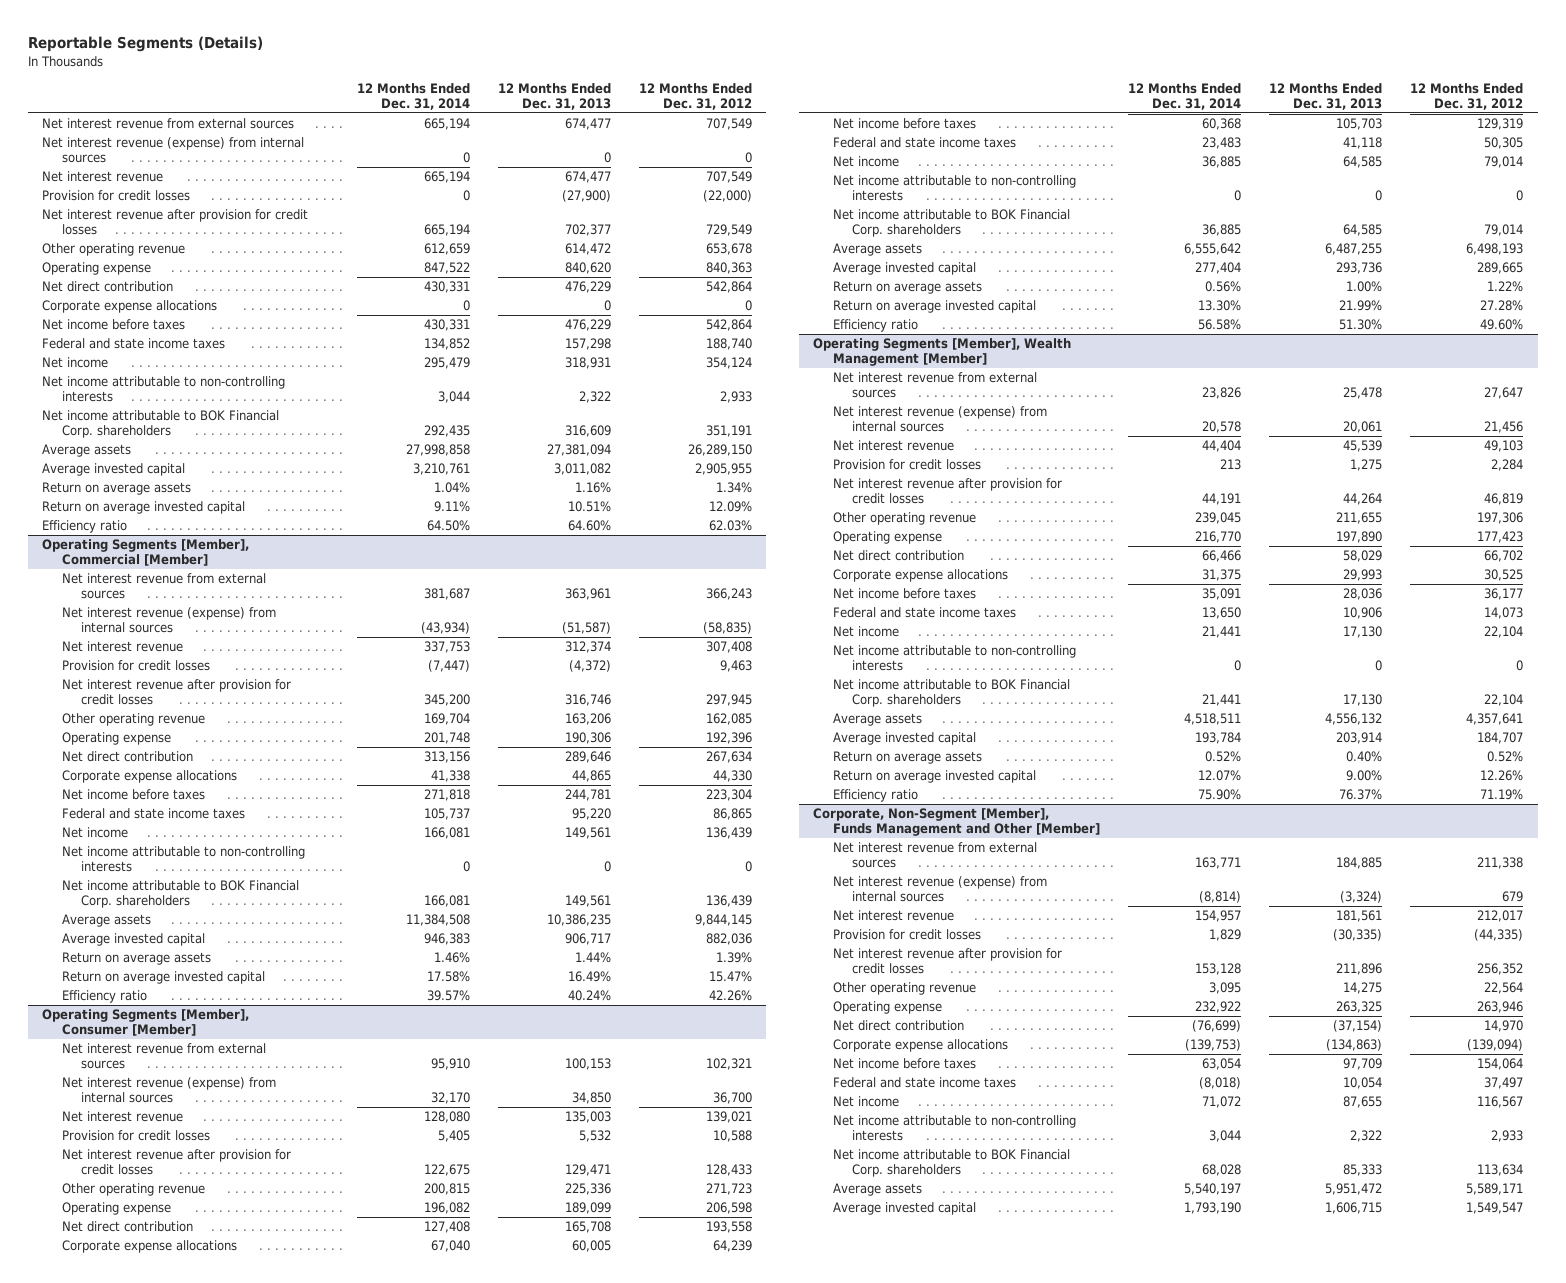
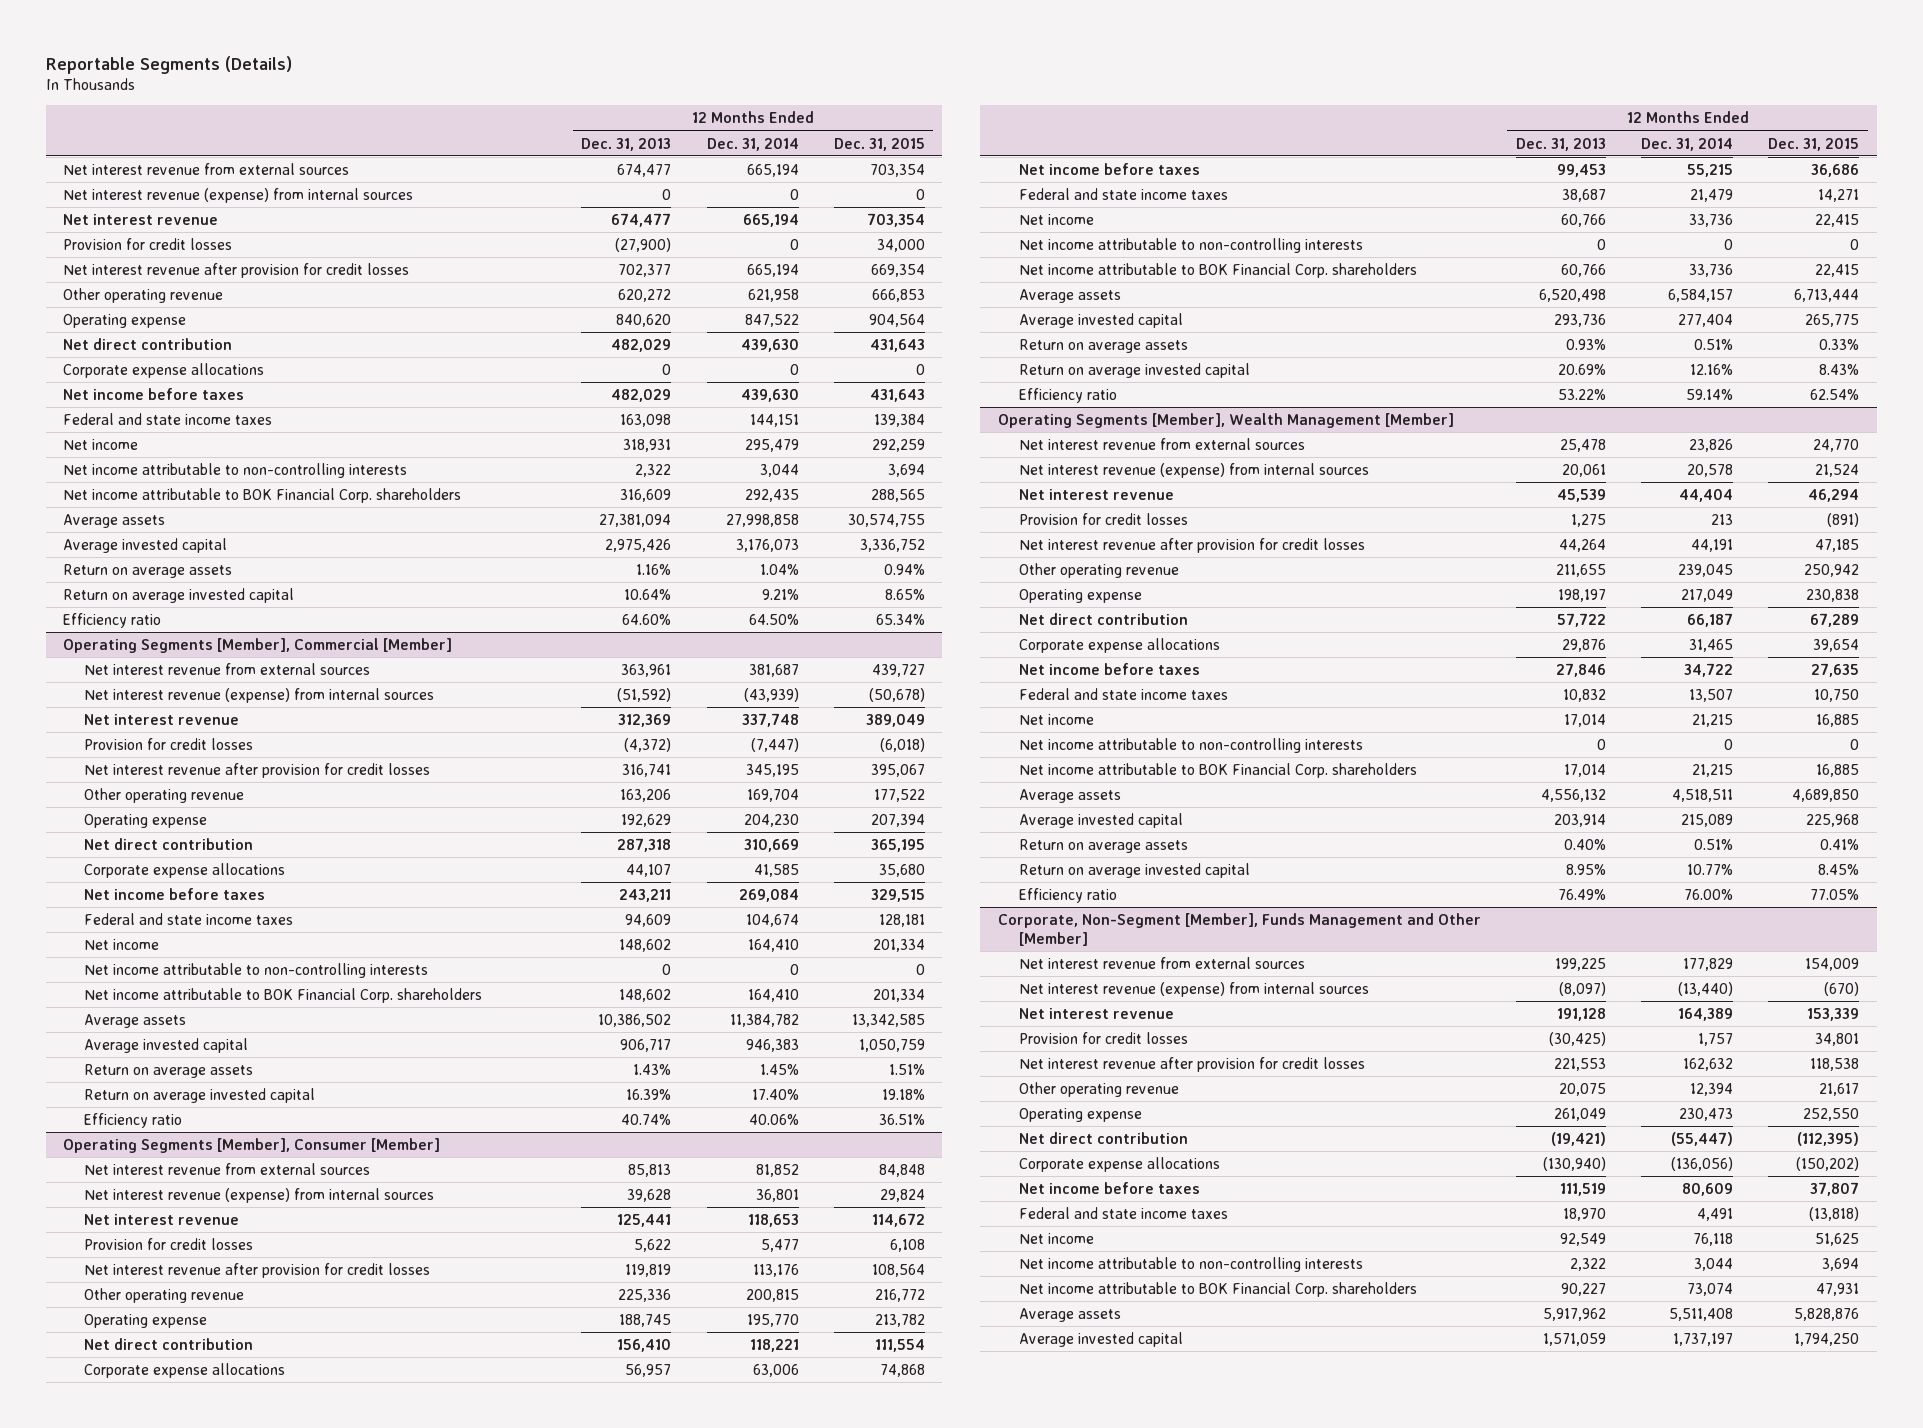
- | 12 Months Ended Dec. 31, 2014 | 12 Months Ended Dec. 31, 2013 | 12 Months Ended Dec. 31, 2012
+ | 12 Months Ended Dec. 31, 2013 | 12 Months Ended Dec. 31, 2014 | 12 Months Ended Dec. 31, 2015
- Other operating revenue | 612,659 | 614,472 | 653,678
+ Other operating revenue | 620,272 | 621,958 | 666,853
- Net direct contribution | 430,331 | 476,229 | 542,864
+ Net direct contribution | 482,029 | 439,630 | 431,643
- Net income before taxes | 430,331 | 476,229 | 542,864
- Federal and state income taxes | 134,852 | 157,298 | 188,740
+ Net income before taxes | 482,029 | 439,630 | 431,643
+ Federal and state income taxes | 163,098 | 144,151 | 139,384
- Average invested capital | 3,210,761 | 3,011,082 | 2,905,955
+ Average invested capital | 2,975,426 | 3,176,073 | 3,336,752
- Return on average invested capital | 9.11% | 10.51% | 12.09%
+ Return on average invested capital | 10.64% | 9.21% | 8.65%
@ Operating Segments [Member], Commercial [Member]
- Net interest revenue (expense) from internal sources | (43,934) | (51,587) | (58,835)
- Net interest revenue | 337,753 | 312,374 | 307,408
+ Net interest revenue (expense) from internal sources | (51,592) | (43,939) | (50,678)
+ Net interest revenue | 312,369 | 337,748 | 389,049
- Net interest revenue after provision for credit losses | 345,200 | 316,746 | 297,945
+ Net interest revenue after provision for credit losses | 316,741 | 345,195 | 395,067
- Operating expense | 201,748 | 190,306 | 192,396
- Net direct contribution | 313,156 | 289,646 | 267,634
- Corporate expense allocations | 41,338 | 44,865 | 44,330
- Net income before taxes | 271,818 | 244,781 | 223,304
- Federal and state income taxes | 105,737 | 95,220 | 86,865
- Net income | 166,081 | 149,561 | 136,439
+ Operating expense | 192,629 | 204,230 | 207,394
+ Net direct contribution | 287,318 | 310,669 | 365,195
+ Corporate expense allocations | 44,107 | 41,585 | 35,680
+ Net income before taxes | 243,211 | 269,084 | 329,515
+ Federal and state income taxes | 94,609 | 104,674 | 128,181
+ Net income | 148,602 | 164,410 | 201,334
- Net income attributable to BOK Financial Corp. shareholders | 166,081 | 149,561 | 136,439
- Average assets | 11,384,508 | 10,386,235 | 9,844,145
+ Net income attributable to BOK Financial Corp. shareholders | 148,602 | 164,410 | 201,334
+ Average assets | 10,386,502 | 11,384,782 | 13,342,585
- Return on average assets | 1.46% | 1.44% | 1.39%
- Return on average invested capital | 17.58% | 16.49% | 15.47%
- Efficiency ratio | 39.57% | 40.24% | 42.26%
+ Return on average assets | 1.43% | 1.45% | 1.51%
+ Return on average invested capital | 16.39% | 17.40% | 19.18%
+ Efficiency ratio | 40.74% | 40.06% | 36.51%
@ Operating Segments [Member], Consumer [Member]
- Net interest revenue from external sources | 95,910 | 100,153 | 102,321
- Net interest revenue (expense) from internal sources | 32,170 | 34,850 | 36,700
- Net interest revenue | 128,080 | 135,003 | 139,021
- Provision for credit losses | 5,405 | 5,532 | 10,588
- Net interest revenue after provision for credit losses | 122,675 | 129,471 | 128,433
+ Net interest revenue from external sources | 85,813 | 81,852 | 84,848
+ Net interest revenue (expense) from internal sources | 39,628 | 36,801 | 29,824
+ Net interest revenue | 125,441 | 118,653 | 114,672
+ Provision for credit losses | 5,622 | 5,477 | 6,108
+ Net interest revenue after provision for credit losses | 119,819 | 113,176 | 108,564
- Operating expense | 196,082 | 189,099 | 206,598
- Net direct contribution | 127,408 | 165,708 | 193,558
- Corporate expense allocations | 67,040 | 60,005 | 64,239
- Net income before taxes | 60,368 | 105,703 | 129,319
- Federal and state income taxes | 23,483 | 41,118 | 50,305
- Net income | 36,885 | 64,585 | 79,014
+ Operating expense | 188,745 | 195,770 | 213,782
+ Net direct contribution | 156,410 | 118,221 | 111,554
+ Corporate expense allocations | 56,957 | 63,006 | 74,868
+ Net income before taxes | 99,453 | 55,215 | 36,686
+ Federal and state income taxes | 38,687 | 21,479 | 14,271
+ Net income | 60,766 | 33,736 | 22,415
- Net income attributable to BOK Financial Corp. shareholders | 36,885 | 64,585 | 79,014
- Average assets | 6,555,642 | 6,487,255 | 6,498,193
+ Net income attributable to BOK Financial Corp. shareholders | 60,766 | 33,736 | 22,415
+ Average assets | 6,520,498 | 6,584,157 | 6,713,444
- Return on average assets | 0.56% | 1.00% | 1.22%
- Return on average invested capital | 13.30% | 21.99% | 27.28%
- Efficiency ratio | 56.58% | 51.30% | 49.60%
+ Return on average assets | 0.93% | 0.51% | 0.33%
+ Return on average invested capital | 20.69% | 12.16% | 8.43%
+ Efficiency ratio | 53.22% | 59.14% | 62.54%
@ Operating Segments [Member], Wealth Management [Member]
- Operating expense | 216,770 | 197,890 | 177,423
- Net direct contribution | 66,466 | 58,029 | 66,702
- Corporate expense allocations | 31,375 | 29,993 | 30,525
- Net income before taxes | 35,091 | 28,036 | 36,177
- Federal and state income taxes | 13,650 | 10,906 | 14,073
- Net income | 21,441 | 17,130 | 22,104
+ Operating expense | 198,197 | 217,049 | 230,838
+ Net direct contribution | 57,722 | 66,187 | 67,289
+ Corporate expense allocations | 29,876 | 31,465 | 39,654
+ Net income before taxes | 27,846 | 34,722 | 27,635
+ Federal and state income taxes | 10,832 | 13,507 | 10,750
+ Net income | 17,014 | 21,215 | 16,885
- Net income attributable to BOK Financial Corp. shareholders | 21,441 | 17,130 | 22,104
+ Net income attributable to BOK Financial Corp. shareholders | 17,014 | 21,215 | 16,885
- Average invested capital | 193,784 | 203,914 | 184,707
- Return on average assets | 0.52% | 0.40% | 0.52%
- Return on average invested capital | 12.07% | 9.00% | 12.26%
- Efficiency ratio | 75.90% | 76.37% | 71.19%
+ Average invested capital | 203,914 | 215,089 | 225,968
+ Return on average assets | 0.40% | 0.51% | 0.41%
+ Return on average invested capital | 8.95% | 10.77% | 8.45%
+ Efficiency ratio | 76.49% | 76.00% | 77.05%
@ Corporate, Non-Segment [Member], Funds Management and Other [Member]
- Net interest revenue from external sources | 163,771 | 184,885 | 211,338
- Net interest revenue (expense) from internal sources | (8,814) | (3,324) | 679
- Net interest revenue | 154,957 | 181,561 | 212,017
- Provision for credit losses | 1,829 | (30,335) | (44,335)
- Net interest revenue after provision for credit losses | 153,128 | 211,896 | 256,352
- Other operating revenue | 3,095 | 14,275 | 22,564
- Operating expense | 232,922 | 263,325 | 263,946
- Net direct contribution | (76,699) | (37,154) | 14,970
- Corporate expense allocations | (139,753) | (134,863) | (139,094)
- Net income before taxes | 63,054 | 97,709 | 154,064
- Federal and state income taxes | (8,018) | 10,054 | 37,497
- Net income | 71,072 | 87,655 | 116,567
+ Net interest revenue from external sources | 199,225 | 177,829 | 154,009
+ Net interest revenue (expense) from internal sources | (8,097) | (13,440) | (670)
+ Net interest revenue | 191,128 | 164,389 | 153,339
+ Provision for credit losses | (30,425) | 1,757 | 34,801
+ Net interest revenue after provision for credit losses | 221,553 | 162,632 | 118,538
+ Other operating revenue | 20,075 | 12,394 | 21,617
+ Operating expense | 261,049 | 230,473 | 252,550
+ Net direct contribution | (19,421) | (55,447) | (112,395)
+ Corporate expense allocations | (130,940) | (136,056) | (150,202)
+ Net income before taxes | 111,519 | 80,609 | 37,807
+ Federal and state income taxes | 18,970 | 4,491 | (13,818)
+ Net income | 92,549 | 76,118 | 51,625
- Net income attributable to BOK Financial Corp. shareholders | 68,028 | 85,333 | 113,634
- Average assets | 5,540,197 | 5,951,472 | 5,589,171
- Average invested capital | 1,793,190 | 1,606,715 | 1,549,547
+ Net income attributable to BOK Financial Corp. shareholders | 90,227 | 73,074 | 47,931
+ Average assets | 5,917,962 | 5,511,408 | 5,828,876
+ Average invested capital | 1,571,059 | 1,737,197 | 1,794,250

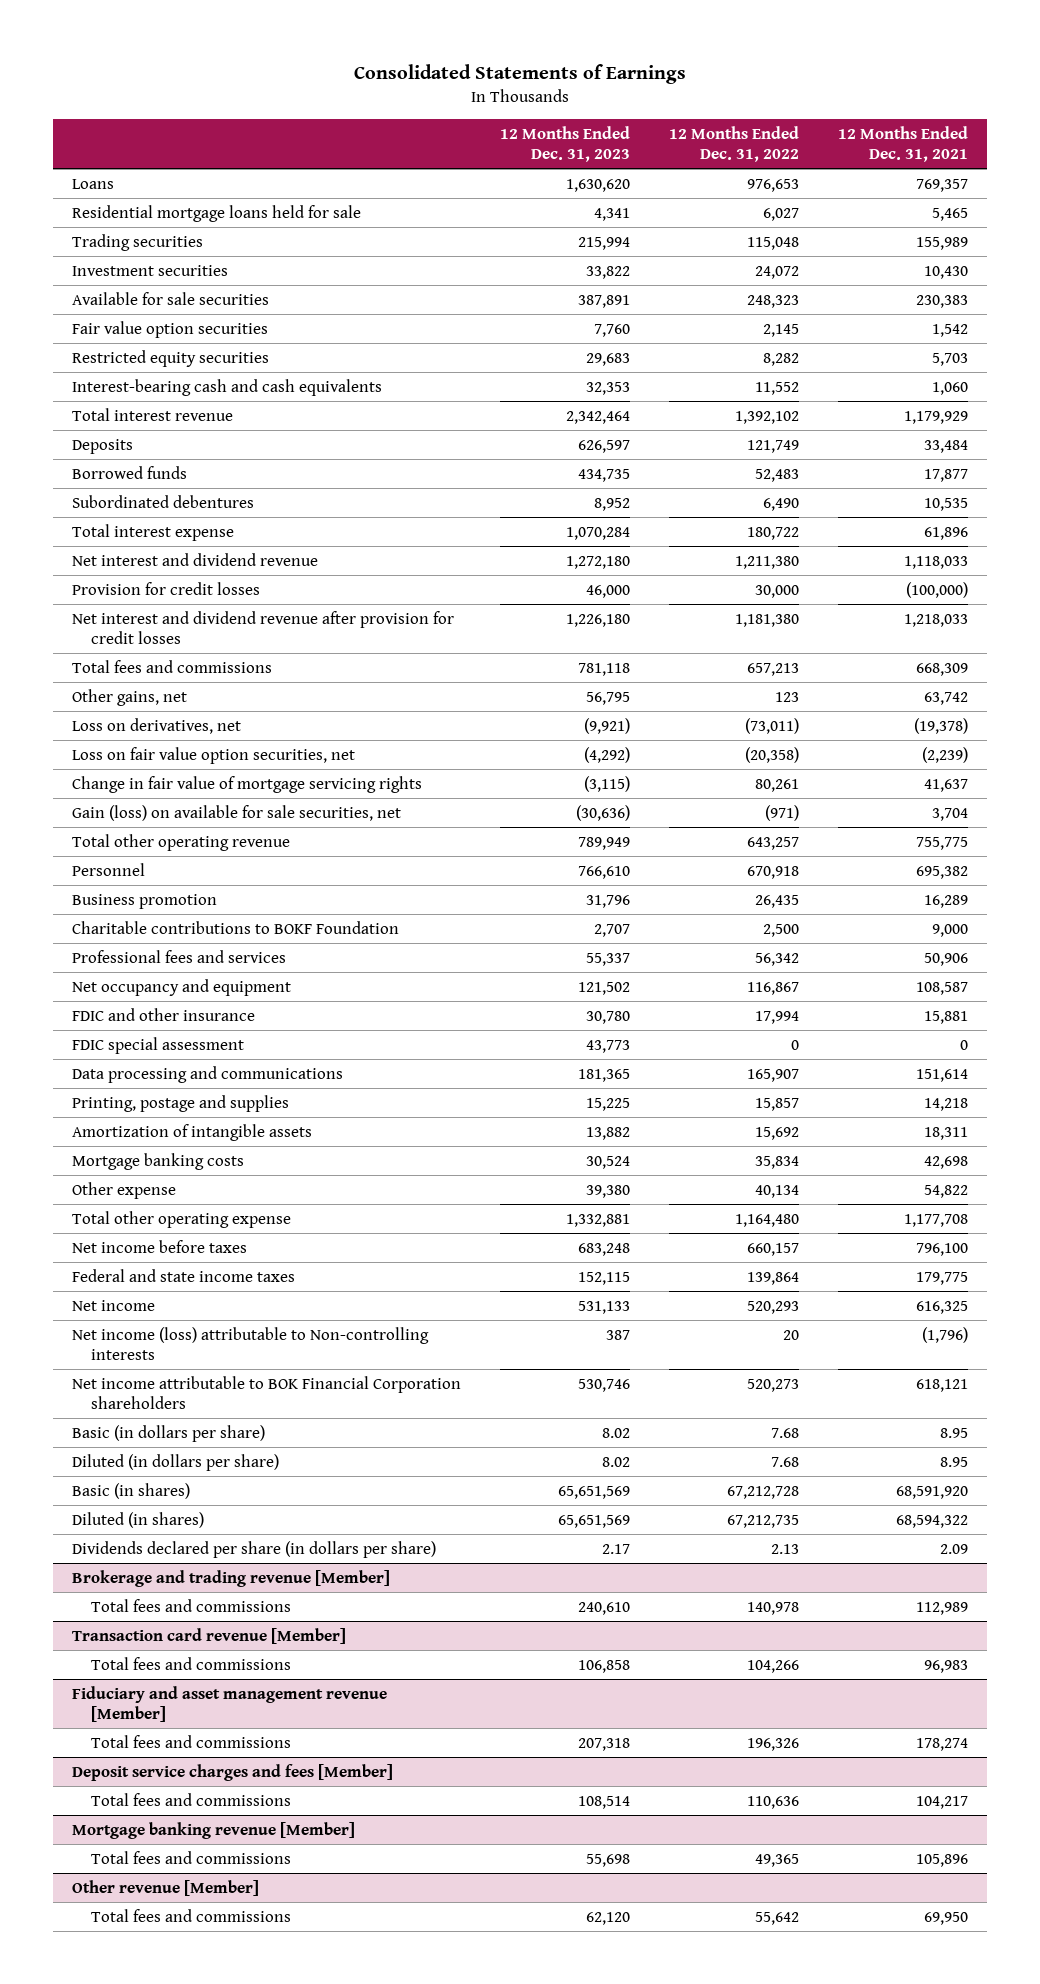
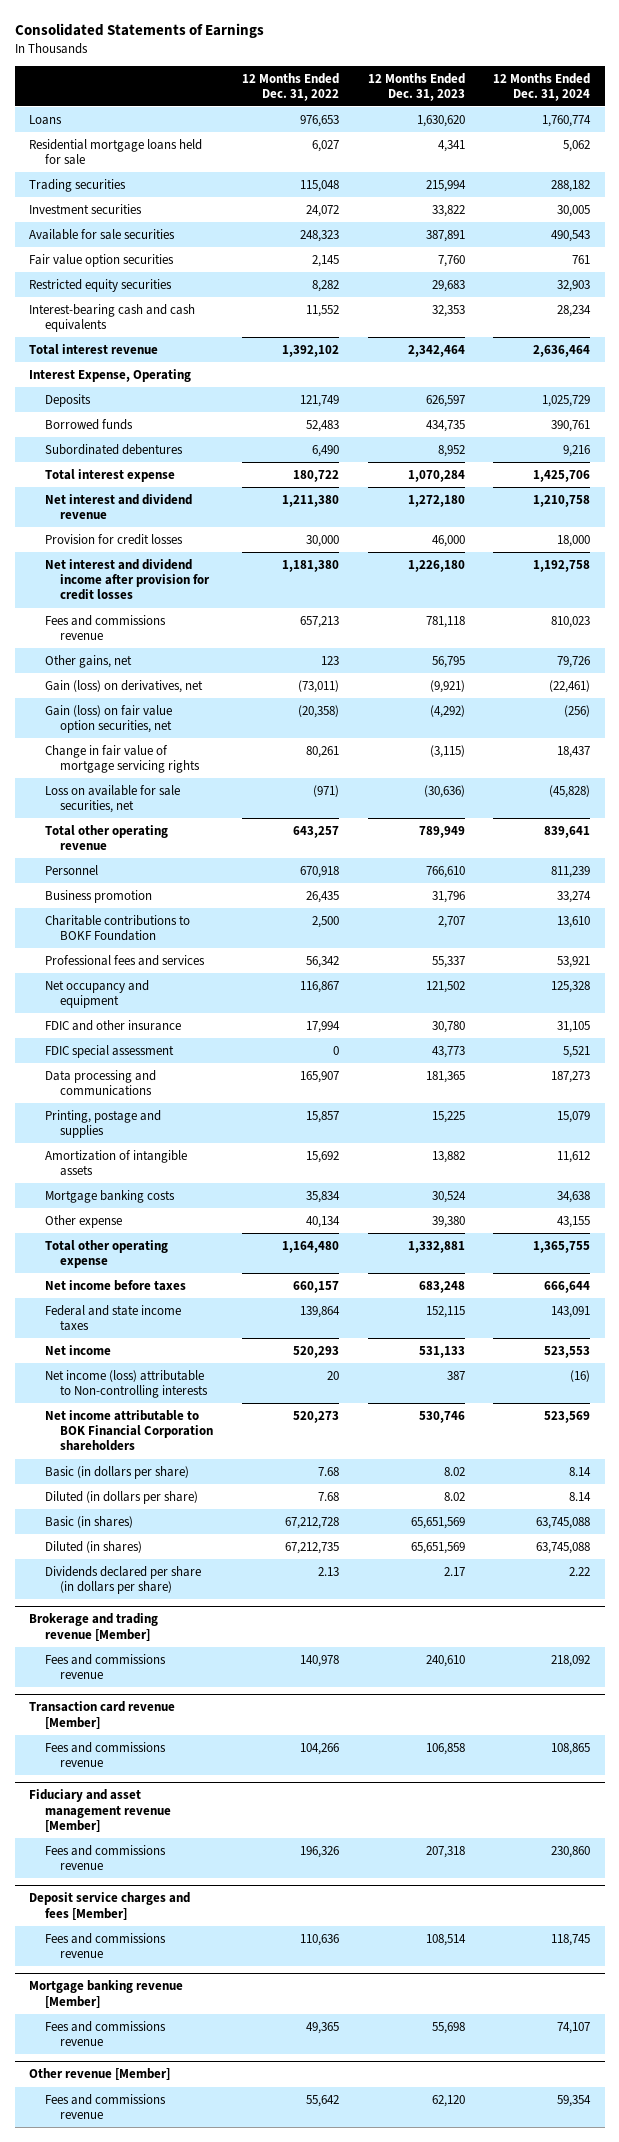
- | 12 Months Ended Dec. 31, 2023 | 12 Months Ended Dec. 31, 2022 | 12 Months Ended Dec. 31, 2021
+ | 12 Months Ended Dec. 31, 2022 | 12 Months Ended Dec. 31, 2023 | 12 Months Ended Dec. 31, 2024
+ Interest Expense, Operating
- Net interest and dividend revenue after provision for credit losses | 1,226,180 | 1,181,380 | 1,218,033
- Total fees and commissions | 781,118 | 657,213 | 668,309
+ Net interest and dividend income after provision for credit losses | 1,181,380 | 1,226,180 | 1,192,758
+ Fees and commissions revenue | 657,213 | 781,118 | 810,023
- Loss on derivatives, net | (9,921) | (73,011) | (19,378)
- Loss on fair value option securities, net | (4,292) | (20,358) | (2,239)
+ Gain (loss) on derivatives, net | (73,011) | (9,921) | (22,461)
+ Gain (loss) on fair value option securities, net | (20,358) | (4,292) | (256)
- Gain (loss) on available for sale securities, net | (30,636) | (971) | 3,704
+ Loss on available for sale securities, net | (971) | (30,636) | (45,828)
@ Brokerage and trading revenue [Member]
- Total fees and commissions | 240,610 | 140,978 | 112,989
+ Fees and commissions revenue | 140,978 | 240,610 | 218,092
@ Transaction card revenue [Member]
- Total fees and commissions | 106,858 | 104,266 | 96,983
+ Fees and commissions revenue | 104,266 | 106,858 | 108,865
@ Fiduciary and asset management revenue [Member]
- Total fees and commissions | 207,318 | 196,326 | 178,274
+ Fees and commissions revenue | 196,326 | 207,318 | 230,860
@ Deposit service charges and fees [Member]
- Total fees and commissions | 108,514 | 110,636 | 104,217
+ Fees and commissions revenue | 110,636 | 108,514 | 118,745
@ Mortgage banking revenue [Member]
- Total fees and commissions | 55,698 | 49,365 | 105,896
+ Fees and commissions revenue | 49,365 | 55,698 | 74,107
@ Other revenue [Member]
- Total fees and commissions | 62,120 | 55,642 | 69,950
+ Fees and commissions revenue | 55,642 | 62,120 | 59,354

